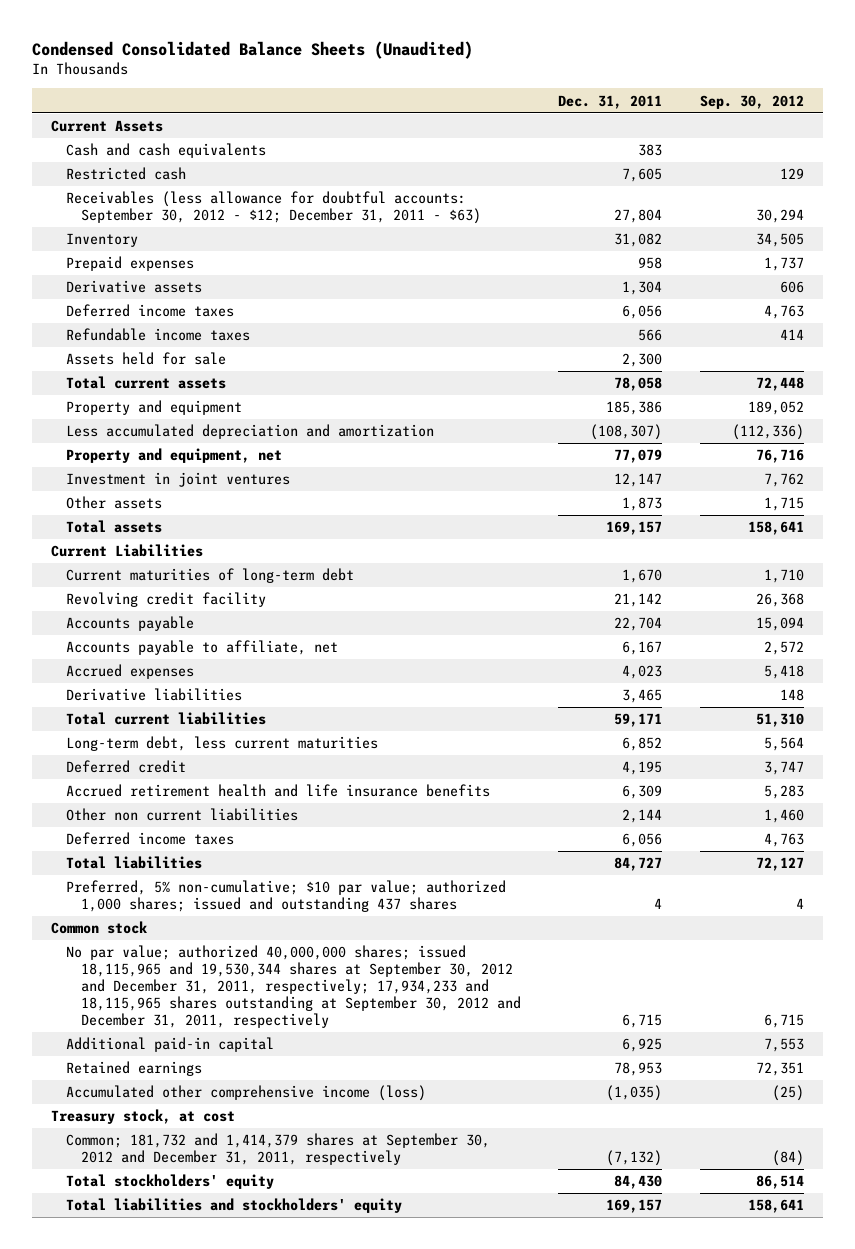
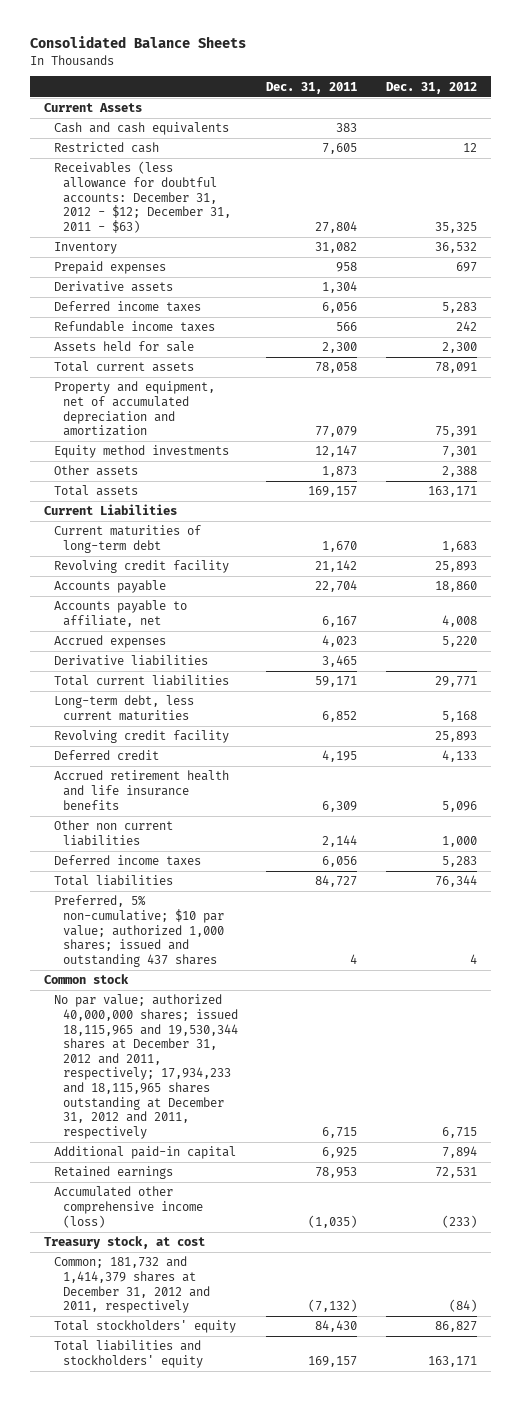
- Condensed Consolidated Balance Sheets (Unaudited)
+ Consolidated Balance Sheets
- | Dec. 31, 2011 | Sep. 30, 2012
+ | Dec. 31, 2011 | Dec. 31, 2012
- Receivables (less allowance for doubtful accounts: September 30, 2012 - $12; December 31, 2011 - $63) | 27,804 | 30,294
+ Receivables (less allowance for doubtful accounts: December 31, 2012 - $12; December 31, 2011 - $63) | 27,804 | 35,325
- Property and equipment | 185,386 | 189,052
- Less accumulated depreciation and amortization | (108,307) | (112,336)
- Property and equipment, net | 77,079 | 76,716
- Investment in joint ventures | 12,147 | 7,762
+ Property and equipment, net of accumulated depreciation and amortization | 77,079 | 75,391
+ Equity method investments | 12,147 | 7,301
+ Revolving credit facility | | 25,893
- No par value; authorized 40,000,000 shares; issued 18,115,965 and 19,530,344 shares at September 30, 2012 and December 31, 2011, respectively; 17,934,233 and 18,115,965 shares outstanding at September 30, 2012 and December 31, 2011, respectively | 6,715 | 6,715
+ No par value; authorized 40,000,000 shares; issued 18,115,965 and 19,530,344 shares at December 31, 2012 and 2011, respectively; 17,934,233 and 18,115,965 shares outstanding at December 31, 2012 and 2011, respectively | 6,715 | 6,715
- Common; 181,732 and 1,414,379 shares at September 30, 2012 and December 31, 2011, respectively | (7,132) | (84)
+ Common; 181,732 and 1,414,379 shares at December 31, 2012 and 2011, respectively | (7,132) | (84)

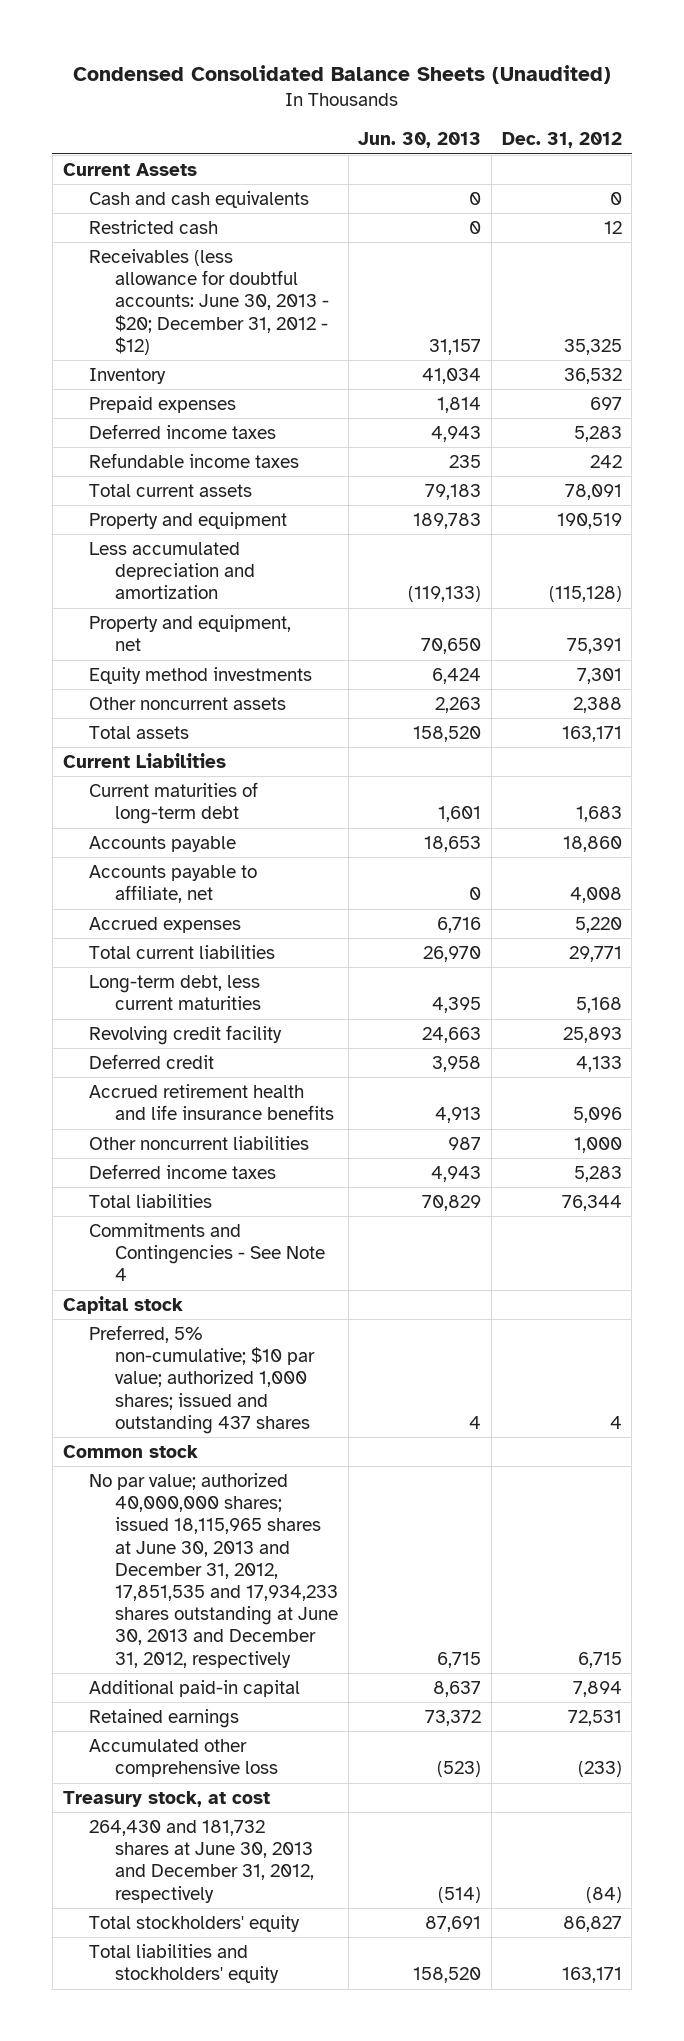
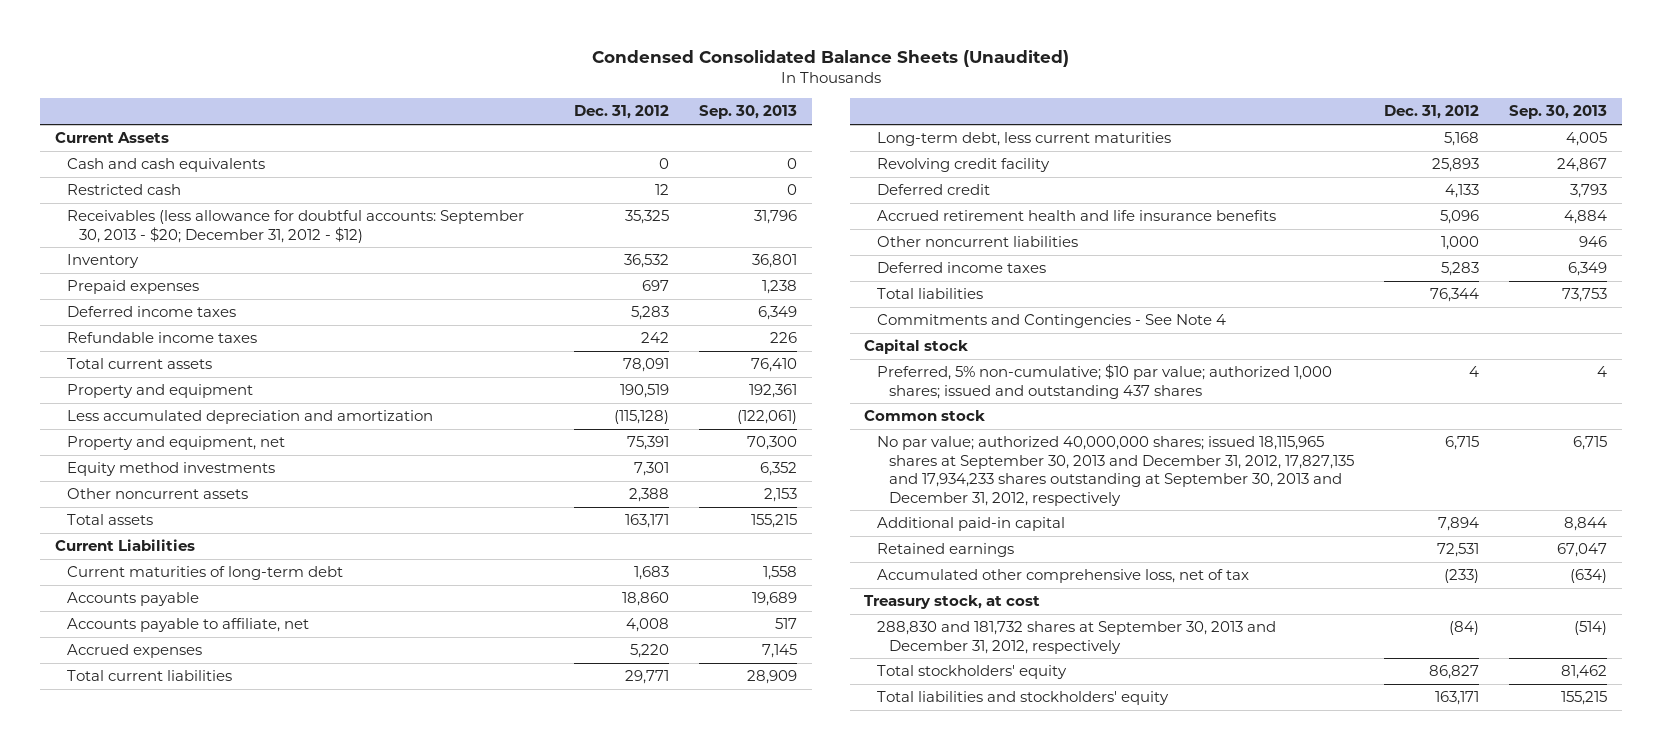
- | Jun. 30, 2013 | Dec. 31, 2012
+ | Dec. 31, 2012 | Sep. 30, 2013
- Receivables (less allowance for doubtful accounts: June 30, 2013 - $20; December 31, 2012 - $12) | 31,157 | 35,325
+ Receivables (less allowance for doubtful accounts: September 30, 2013 - $20; December 31, 2012 - $12) | 35,325 | 31,796
- No par value; authorized 40,000,000 shares; issued 18,115,965 shares at June 30, 2013 and December 31, 2012, 17,851,535 and 17,934,233 shares outstanding at June 30, 2013 and December 31, 2012, respectively | 6,715 | 6,715
+ No par value; authorized 40,000,000 shares; issued 18,115,965 shares at September 30, 2013 and December 31, 2012, 17,827,135 and 17,934,233 shares outstanding at September 30, 2013 and December 31, 2012, respectively | 6,715 | 6,715
- Accumulated other comprehensive loss | (523) | (233)
+ Accumulated other comprehensive loss, net of tax | (233) | (634)
- 264,430 and 181,732 shares at June 30, 2013 and December 31, 2012, respectively | (514) | (84)
+ 288,830 and 181,732 shares at September 30, 2013 and December 31, 2012, respectively | (84) | (514)

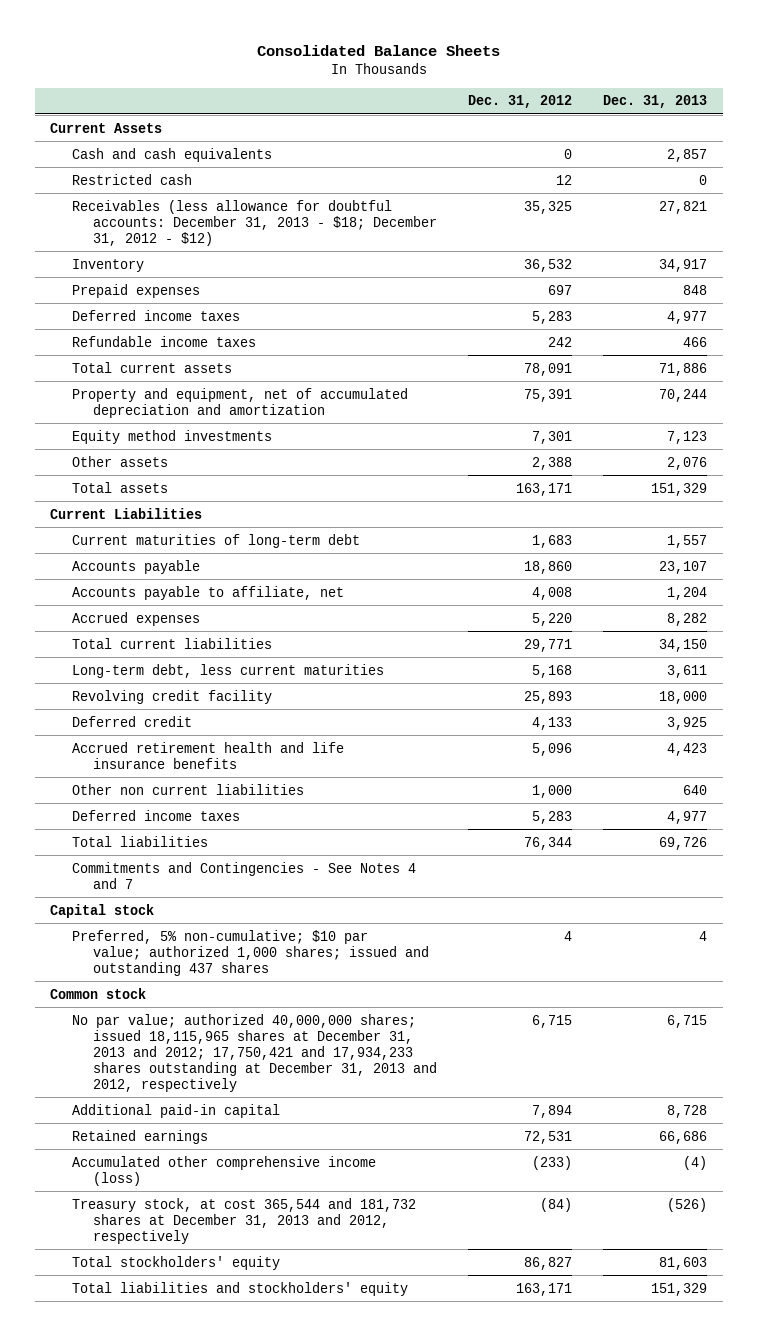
- Condensed Consolidated Balance Sheets (Unaudited)
+ Consolidated Balance Sheets
- | Dec. 31, 2012 | Sep. 30, 2013
+ | Dec. 31, 2012 | Dec. 31, 2013
- Receivables (less allowance for doubtful accounts: September 30, 2013 - $20; December 31, 2012 - $12) | 35,325 | 31,796
+ Receivables (less allowance for doubtful accounts: December 31, 2013 - $18; December 31, 2012 - $12) | 35,325 | 27,821
- Property and equipment | 190,519 | 192,361
- Less accumulated depreciation and amortization | (115,128) | (122,061)
- Property and equipment, net | 75,391 | 70,300
+ Property and equipment, net of accumulated depreciation and amortization | 75,391 | 70,244
- Other noncurrent assets | 2,388 | 2,153
+ Other assets | 2,388 | 2,076
- Other noncurrent liabilities | 1,000 | 946
+ Other non current liabilities | 1,000 | 640
- Commitments and Contingencies - See Note 4
+ Commitments and Contingencies - See Notes 4 and 7
- No par value; authorized 40,000,000 shares; issued 18,115,965 shares at September 30, 2013 and December 31, 2012, 17,827,135 and 17,934,233 shares outstanding at September 30, 2013 and December 31, 2012, respectively | 6,715 | 6,715
+ No par value; authorized 40,000,000 shares; issued 18,115,965 shares at December 31, 2013 and 2012; 17,750,421 and 17,934,233 shares outstanding at December 31, 2013 and 2012, respectively | 6,715 | 6,715
- Accumulated other comprehensive loss, net of tax | (233) | (634)
- Treasury stock, at cost
- 288,830 and 181,732 shares at September 30, 2013 and December 31, 2012, respectively | (84) | (514)
+ Accumulated other comprehensive income (loss) | (233) | (4)
+ Treasury stock, at cost 365,544 and 181,732 shares at December 31, 2013 and 2012, respectively | (84) | (526)

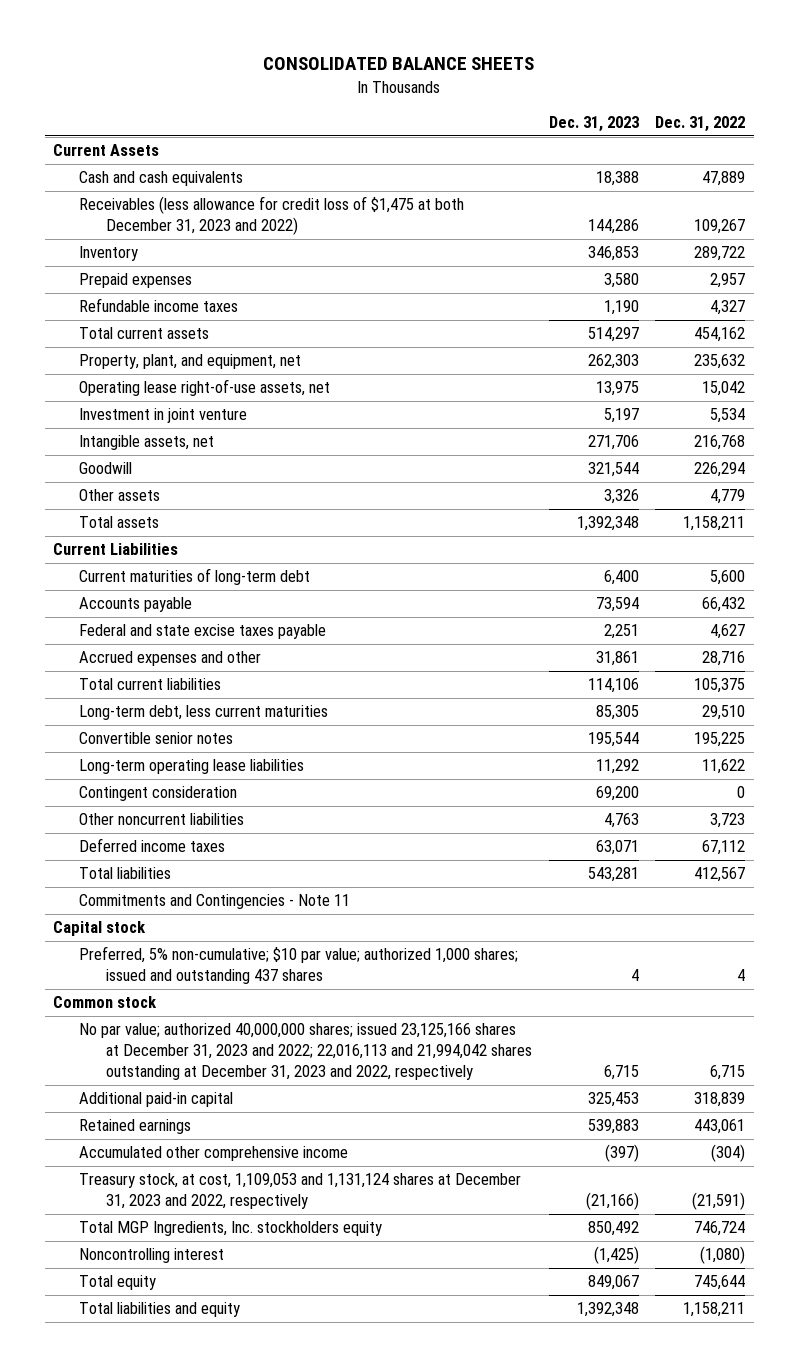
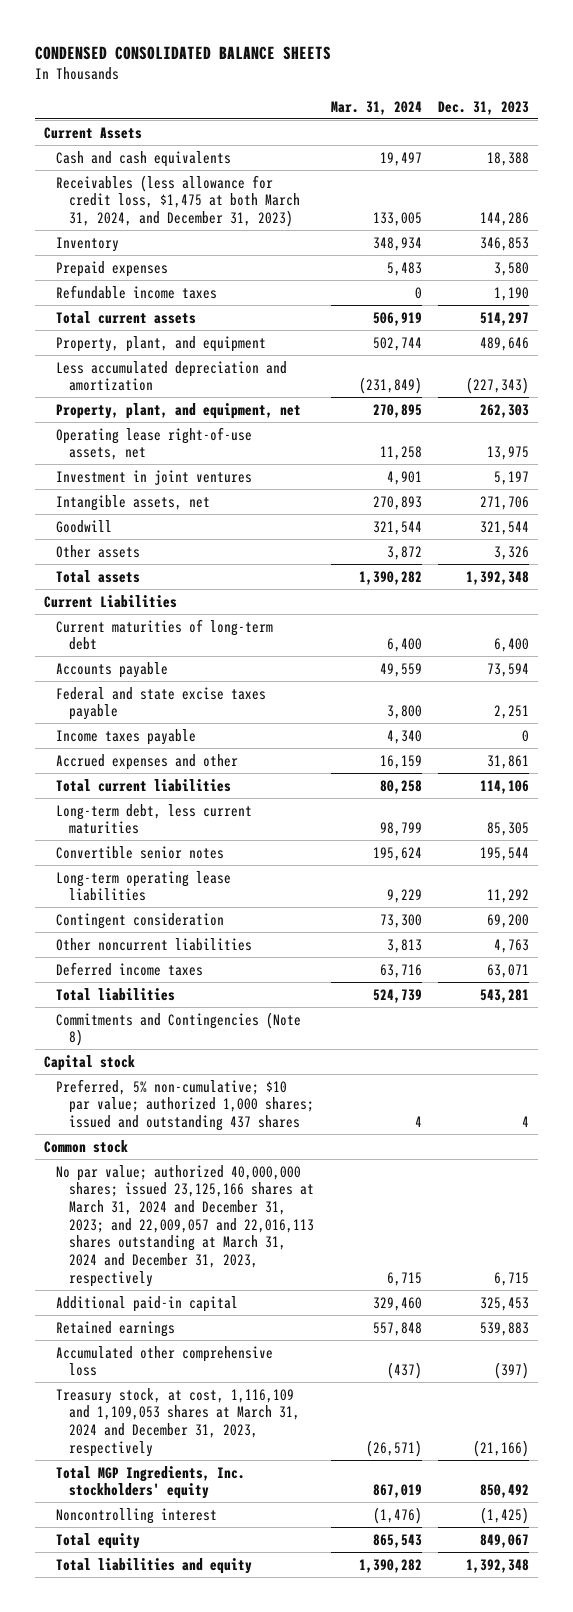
- CONSOLIDATED BALANCE SHEETS
+ CONDENSED CONSOLIDATED BALANCE SHEETS
- | Dec. 31, 2023 | Dec. 31, 2022
+ | Mar. 31, 2024 | Dec. 31, 2023
- Receivables (less allowance for credit loss of $1,475 at both December 31, 2023 and 2022) | 144,286 | 109,267
+ Receivables (less allowance for credit loss, $1,475 at both March 31, 2024, and December 31, 2023) | 133,005 | 144,286
+ Property, plant, and equipment | 502,744 | 489,646
+ Less accumulated depreciation and amortization | (231,849) | (227,343)
- Investment in joint venture | 5,197 | 5,534
+ Investment in joint ventures | 4,901 | 5,197
+ Income taxes payable | 4,340 | 0
- Commitments and Contingencies - Note 11
+ Commitments and Contingencies (Note 8)
- No par value; authorized 40,000,000 shares; issued 23,125,166 shares at December 31, 2023 and 2022; 22,016,113 and 21,994,042 shares outstanding at December 31, 2023 and 2022, respectively | 6,715 | 6,715
+ No par value; authorized 40,000,000 shares; issued 23,125,166 shares at March 31, 2024 and December 31, 2023; and 22,009,057 and 22,016,113 shares outstanding at March 31, 2024 and December 31, 2023, respectively | 6,715 | 6,715
- Accumulated other comprehensive income | (397) | (304)
- Treasury stock, at cost, 1,109,053 and 1,131,124 shares at December 31, 2023 and 2022, respectively | (21,166) | (21,591)
- Total MGP Ingredients, Inc. stockholders equity | 850,492 | 746,724
+ Accumulated other comprehensive loss | (437) | (397)
+ Treasury stock, at cost, 1,116,109 and 1,109,053 shares at March 31, 2024 and December 31, 2023, respectively | (26,571) | (21,166)
+ Total MGP Ingredients, Inc. stockholders' equity | 867,019 | 850,492

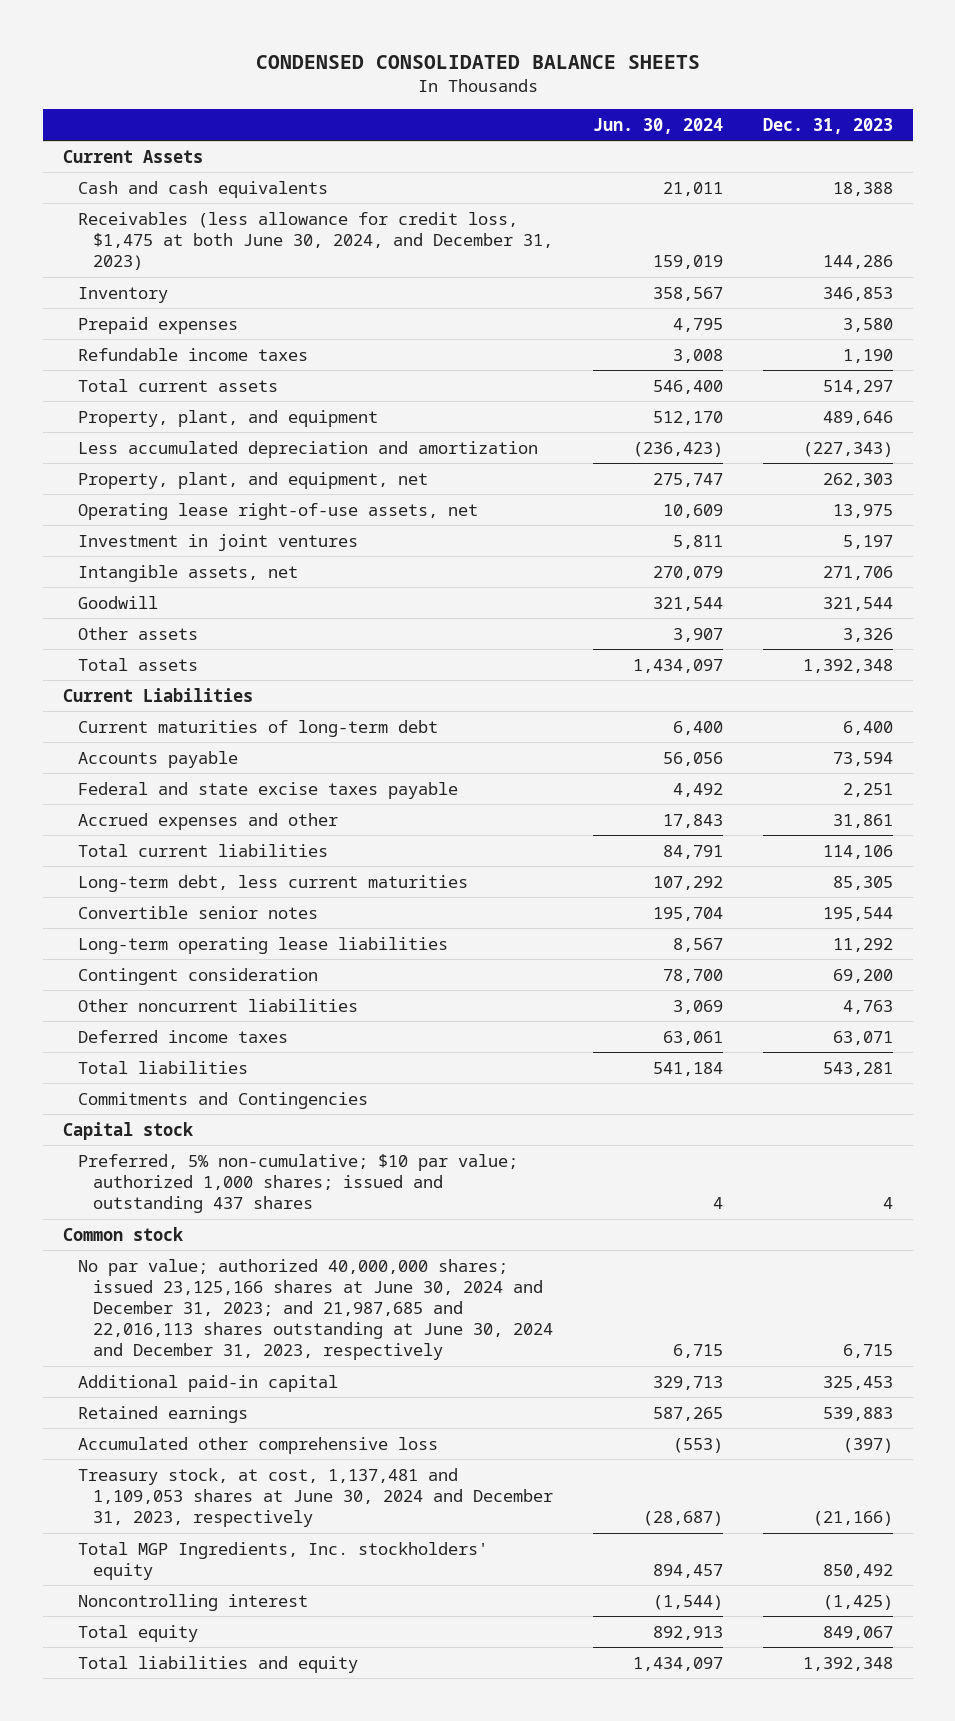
- | Mar. 31, 2024 | Dec. 31, 2023
+ | Jun. 30, 2024 | Dec. 31, 2023
- Receivables (less allowance for credit loss, $1,475 at both March 31, 2024, and December 31, 2023) | 133,005 | 144,286
+ Receivables (less allowance for credit loss, $1,475 at both June 30, 2024, and December 31, 2023) | 159,019 | 144,286
- Income taxes payable | 4,340 | 0
- Commitments and Contingencies (Note 8)
+ Commitments and Contingencies
- No par value; authorized 40,000,000 shares; issued 23,125,166 shares at March 31, 2024 and December 31, 2023; and 22,009,057 and 22,016,113 shares outstanding at March 31, 2024 and December 31, 2023, respectively | 6,715 | 6,715
+ No par value; authorized 40,000,000 shares; issued 23,125,166 shares at June 30, 2024 and December 31, 2023; and 21,987,685 and 22,016,113 shares outstanding at June 30, 2024 and December 31, 2023, respectively | 6,715 | 6,715
- Treasury stock, at cost, 1,116,109 and 1,109,053 shares at March 31, 2024 and December 31, 2023, respectively | (26,571) | (21,166)
+ Treasury stock, at cost, 1,137,481 and 1,109,053 shares at June 30, 2024 and December 31, 2023, respectively | (28,687) | (21,166)

